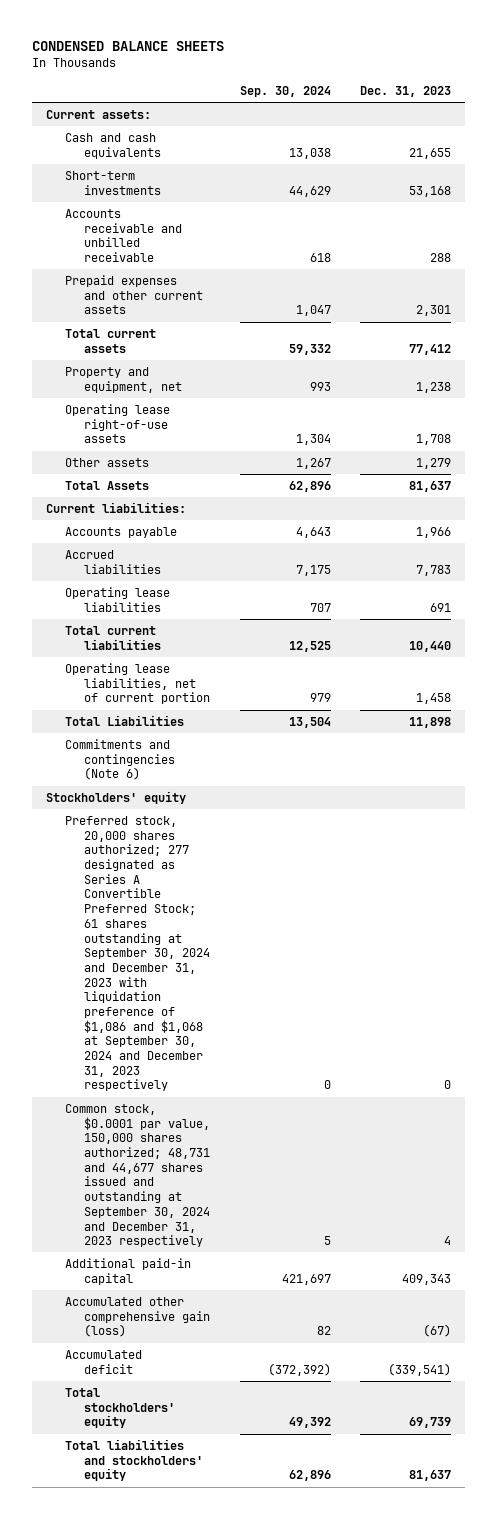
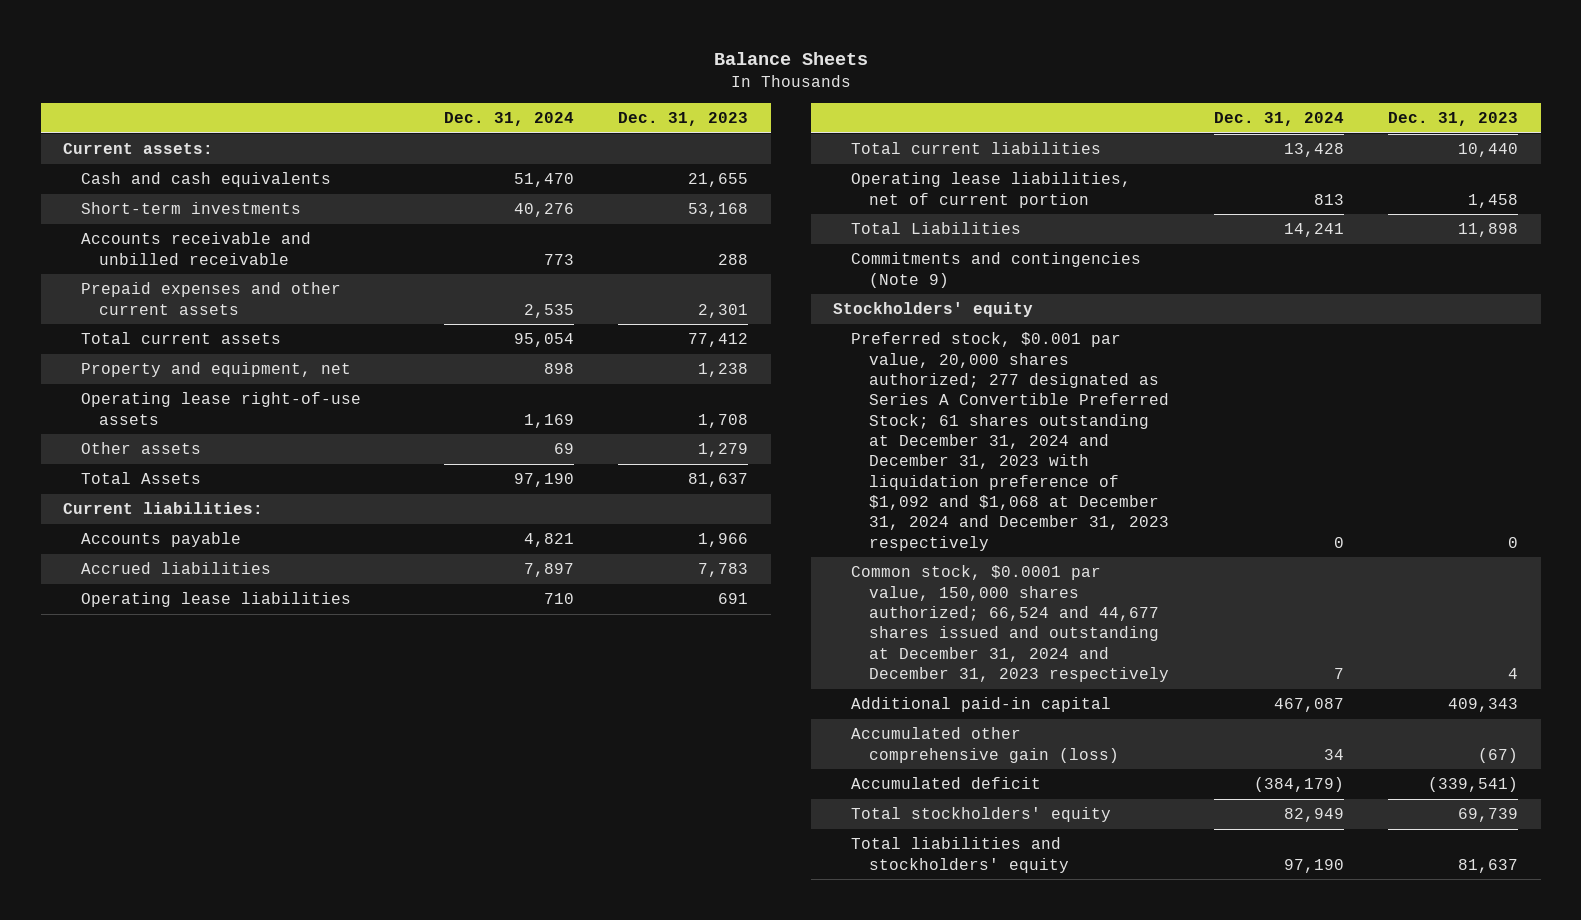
- CONDENSED BALANCE SHEETS
+ Balance Sheets
- | Sep. 30, 2024 | Dec. 31, 2023
+ | Dec. 31, 2024 | Dec. 31, 2023
- Commitments and contingencies (Note 6)
+ Commitments and contingencies (Note 9)
- Preferred stock, 20,000 shares authorized; 277 designated as Series A Convertible Preferred Stock; 61 shares outstanding at September 30, 2024 and December 31, 2023 with liquidation preference of $1,086 and $1,068 at September 30, 2024 and December 31, 2023 respectively | 0 | 0
- Common stock, $0.0001 par value, 150,000 shares authorized; 48,731 and 44,677 shares issued and outstanding at September 30, 2024 and December 31, 2023 respectively | 5 | 4
+ Preferred stock, $0.001 par value, 20,000 shares authorized; 277 designated as Series A Convertible Preferred Stock; 61 shares outstanding at December 31, 2024 and December 31, 2023 with liquidation preference of $1,092 and $1,068 at December 31, 2024 and December 31, 2023 respectively | 0 | 0
+ Common stock, $0.0001 par value, 150,000 shares authorized; 66,524 and 44,677 shares issued and outstanding at December 31, 2024 and December 31, 2023 respectively | 7 | 4

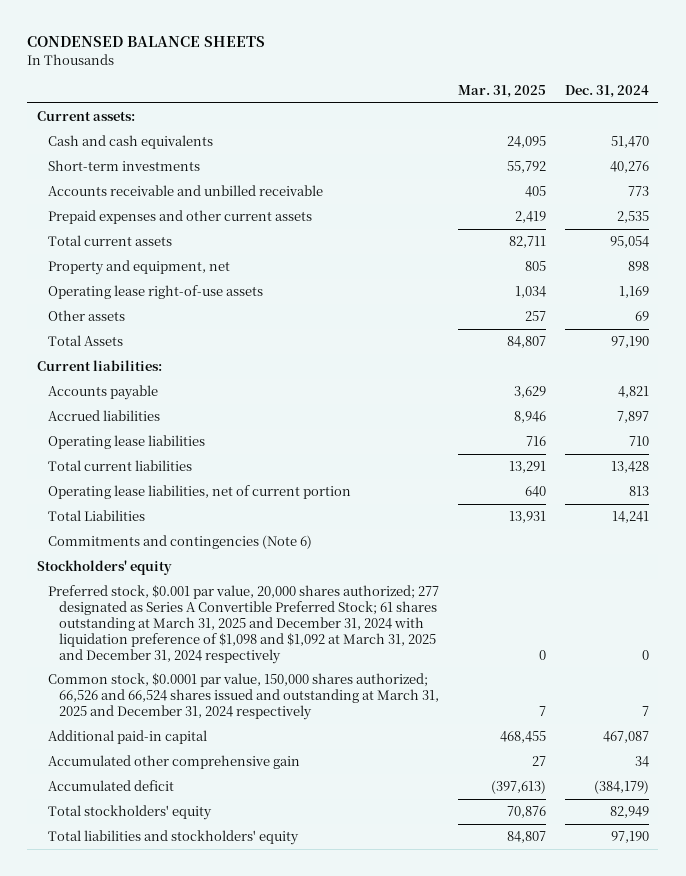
- Balance Sheets
+ CONDENSED BALANCE SHEETS
- | Dec. 31, 2024 | Dec. 31, 2023
+ | Mar. 31, 2025 | Dec. 31, 2024
- Commitments and contingencies (Note 9)
+ Commitments and contingencies (Note 6)
- Preferred stock, $0.001 par value, 20,000 shares authorized; 277 designated as Series A Convertible Preferred Stock; 61 shares outstanding at December 31, 2024 and December 31, 2023 with liquidation preference of $1,092 and $1,068 at December 31, 2024 and December 31, 2023 respectively | 0 | 0
- Common stock, $0.0001 par value, 150,000 shares authorized; 66,524 and 44,677 shares issued and outstanding at December 31, 2024 and December 31, 2023 respectively | 7 | 4
+ Preferred stock, $0.001 par value, 20,000 shares authorized; 277 designated as Series A Convertible Preferred Stock; 61 shares outstanding at March 31, 2025 and December 31, 2024 with liquidation preference of $1,098 and $1,092 at March 31, 2025 and December 31, 2024 respectively | 0 | 0
+ Common stock, $0.0001 par value, 150,000 shares authorized; 66,526 and 66,524 shares issued and outstanding at March 31, 2025 and December 31, 2024 respectively | 7 | 7
- Accumulated other comprehensive gain (loss) | 34 | (67)
+ Accumulated other comprehensive gain | 27 | 34

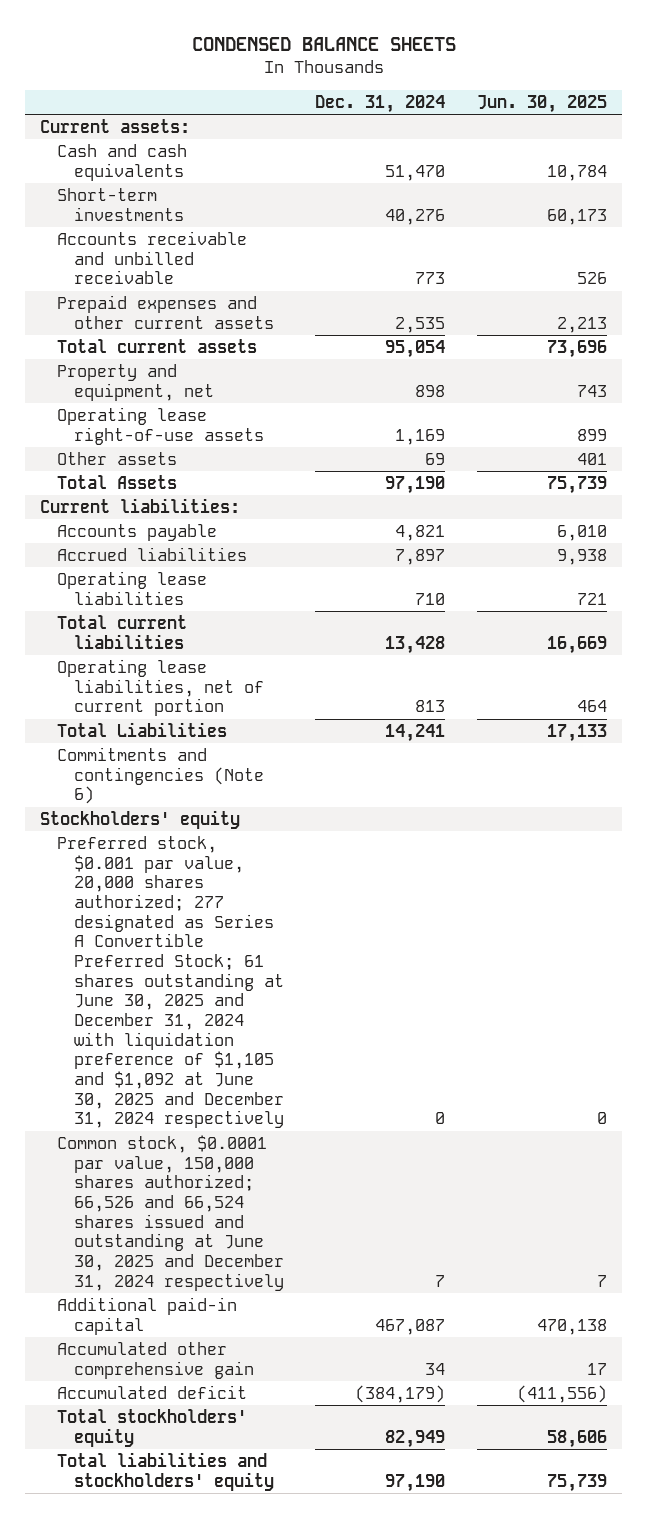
- | Mar. 31, 2025 | Dec. 31, 2024
+ | Dec. 31, 2024 | Jun. 30, 2025
- Preferred stock, $0.001 par value, 20,000 shares authorized; 277 designated as Series A Convertible Preferred Stock; 61 shares outstanding at March 31, 2025 and December 31, 2024 with liquidation preference of $1,098 and $1,092 at March 31, 2025 and December 31, 2024 respectively | 0 | 0
- Common stock, $0.0001 par value, 150,000 shares authorized; 66,526 and 66,524 shares issued and outstanding at March 31, 2025 and December 31, 2024 respectively | 7 | 7
+ Preferred stock, $0.001 par value, 20,000 shares authorized; 277 designated as Series A Convertible Preferred Stock; 61 shares outstanding at June 30, 2025 and December 31, 2024 with liquidation preference of $1,105 and $1,092 at June 30, 2025 and December 31, 2024 respectively | 0 | 0
+ Common stock, $0.0001 par value, 150,000 shares authorized; 66,526 and 66,524 shares issued and outstanding at June 30, 2025 and December 31, 2024 respectively | 7 | 7

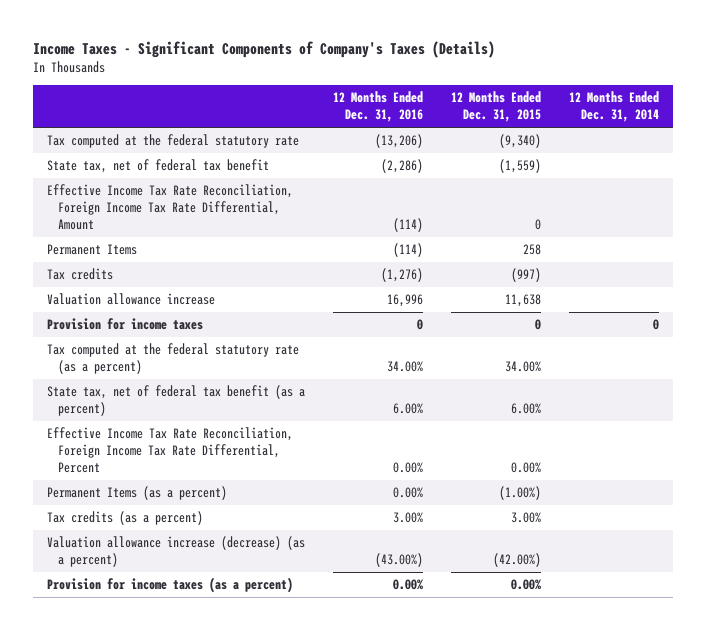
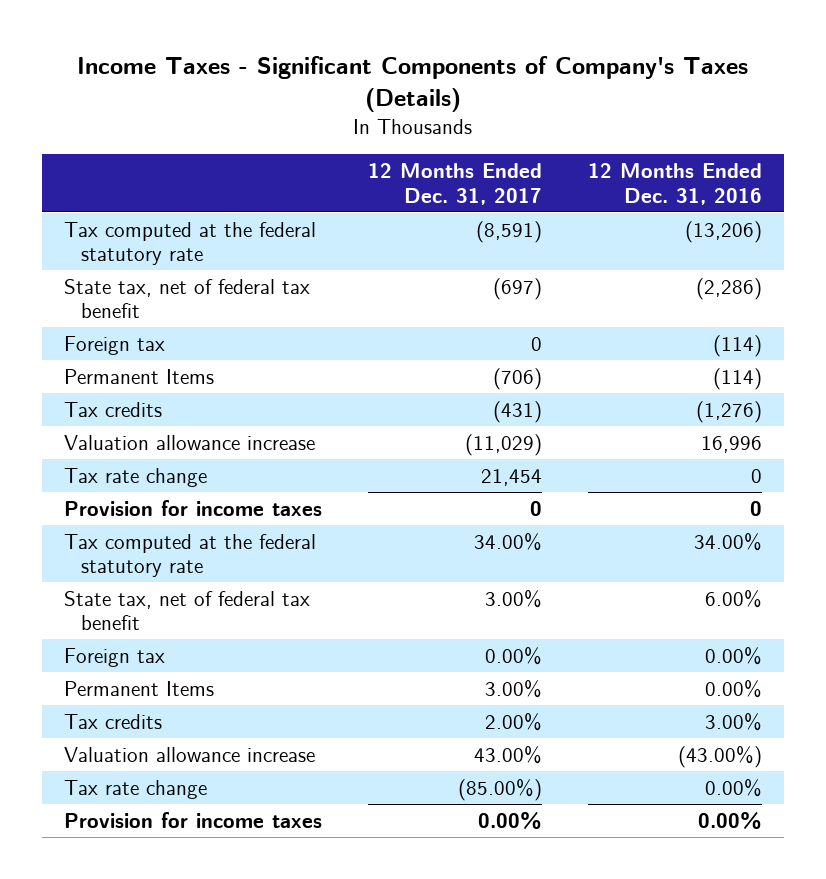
- | 12 Months Ended Dec. 31, 2016 | 12 Months Ended Dec. 31, 2015 | 12 Months Ended Dec. 31, 2014
+ | 12 Months Ended Dec. 31, 2017 | 12 Months Ended Dec. 31, 2016
- Effective Income Tax Rate Reconciliation, Foreign Income Tax Rate Differential, Amount | (114) | 0 |
+ Foreign tax | 0 | (114)
+ Tax rate change | 21,454 | 0
- Tax computed at the federal statutory rate (as a percent) | 34.00% | 34.00% |
- State tax, net of federal tax benefit (as a percent) | 6.00% | 6.00% |
- Effective Income Tax Rate Reconciliation, Foreign Income Tax Rate Differential, Percent | 0.00% | 0.00% |
- Permanent Items (as a percent) | 0.00% | (1.00%) |
- Tax credits (as a percent) | 3.00% | 3.00% |
- Valuation allowance increase (decrease) (as a percent) | (43.00%) | (42.00%) |
- Provision for income taxes (as a percent) | 0.00% | 0.00% |
+ Tax computed at the federal statutory rate | 34.00% | 34.00%
+ State tax, net of federal tax benefit | 3.00% | 6.00%
+ Foreign tax | 0.00% | 0.00%
+ Permanent Items | 3.00% | 0.00%
+ Tax credits | 2.00% | 3.00%
+ Valuation allowance increase | 43.00% | (43.00%)
+ Tax rate change | (85.00%) | 0.00%
+ Provision for income taxes | 0.00% | 0.00%

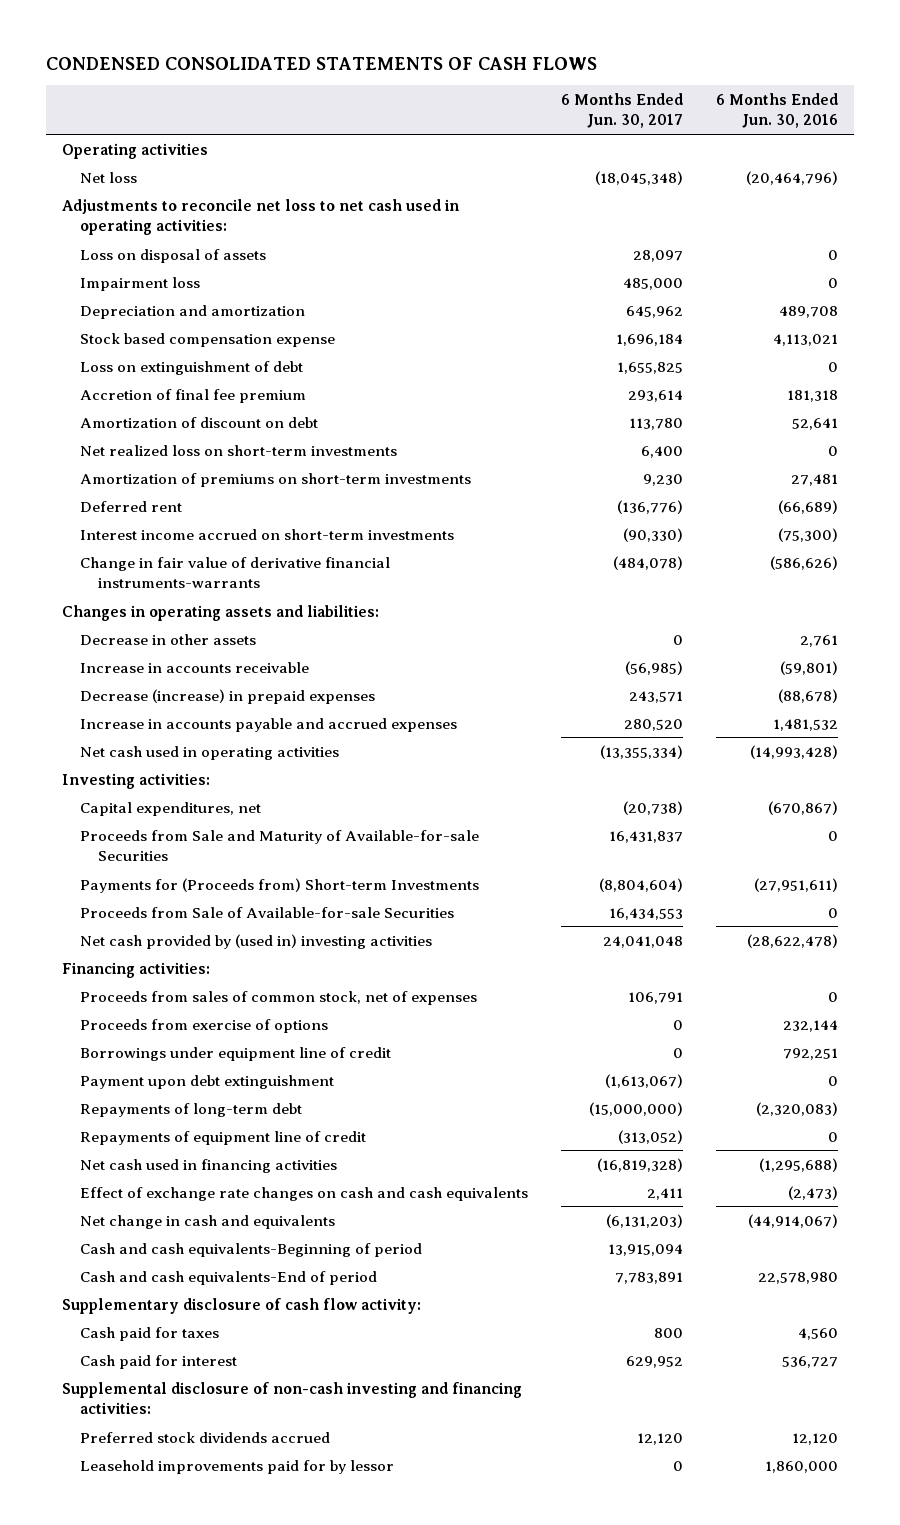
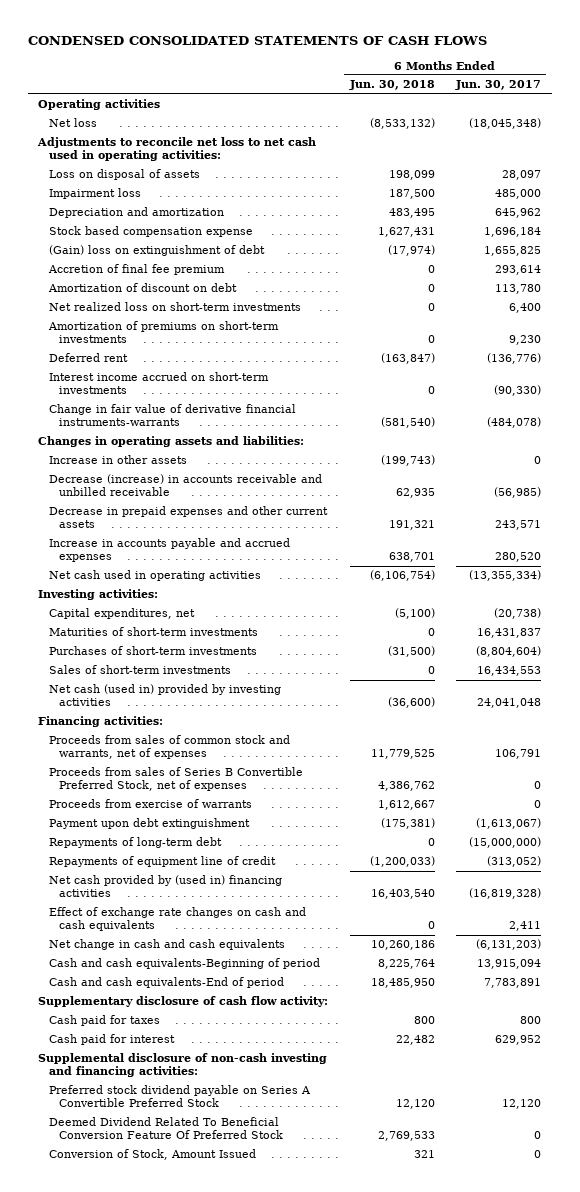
- | 6 Months Ended Jun. 30, 2017 | 6 Months Ended Jun. 30, 2016
+ | 6 Months Ended Jun. 30, 2018 | 6 Months Ended Jun. 30, 2017
- Loss on extinguishment of debt | 1,655,825 | 0
+ (Gain) loss on extinguishment of debt | (17,974) | 1,655,825
- Decrease in other assets | 0 | 2,761
- Increase in accounts receivable | (56,985) | (59,801)
- Decrease (increase) in prepaid expenses | 243,571 | (88,678)
+ Increase in other assets | (199,743) | 0
+ Decrease (increase) in accounts receivable and unbilled receivable | 62,935 | (56,985)
+ Decrease in prepaid expenses and other current assets | 191,321 | 243,571
- Proceeds from Sale and Maturity of Available-for-sale Securities | 16,431,837 | 0
- Payments for (Proceeds from) Short-term Investments | (8,804,604) | (27,951,611)
- Proceeds from Sale of Available-for-sale Securities | 16,434,553 | 0
- Net cash provided by (used in) investing activities | 24,041,048 | (28,622,478)
+ Maturities of short-term investments | 0 | 16,431,837
+ Purchases of short-term investments | (31,500) | (8,804,604)
+ Sales of short-term investments | 0 | 16,434,553
+ Net cash (used in) provided by investing activities | (36,600) | 24,041,048
- Proceeds from sales of common stock, net of expenses | 106,791 | 0
- Proceeds from exercise of options | 0 | 232,144
- Borrowings under equipment line of credit | 0 | 792,251
+ Proceeds from sales of common stock and warrants, net of expenses | 11,779,525 | 106,791
+ Proceeds from sales of Series B Convertible Preferred Stock, net of expenses | 4,386,762 | 0
+ Proceeds from exercise of warrants | 1,612,667 | 0
- Net cash used in financing activities | (16,819,328) | (1,295,688)
+ Net cash provided by (used in) financing activities | 16,403,540 | (16,819,328)
- Net change in cash and equivalents | (6,131,203) | (44,914,067)
+ Net change in cash and cash equivalents | 10,260,186 | (6,131,203)
- Preferred stock dividends accrued | 12,120 | 12,120
- Leasehold improvements paid for by lessor | 0 | 1,860,000
+ Preferred stock dividend payable on Series A Convertible Preferred Stock | 12,120 | 12,120
+ Deemed Dividend Related To Beneficial Conversion Feature Of Preferred Stock | 2,769,533 | 0
+ Conversion of Stock, Amount Issued | 321 | 0

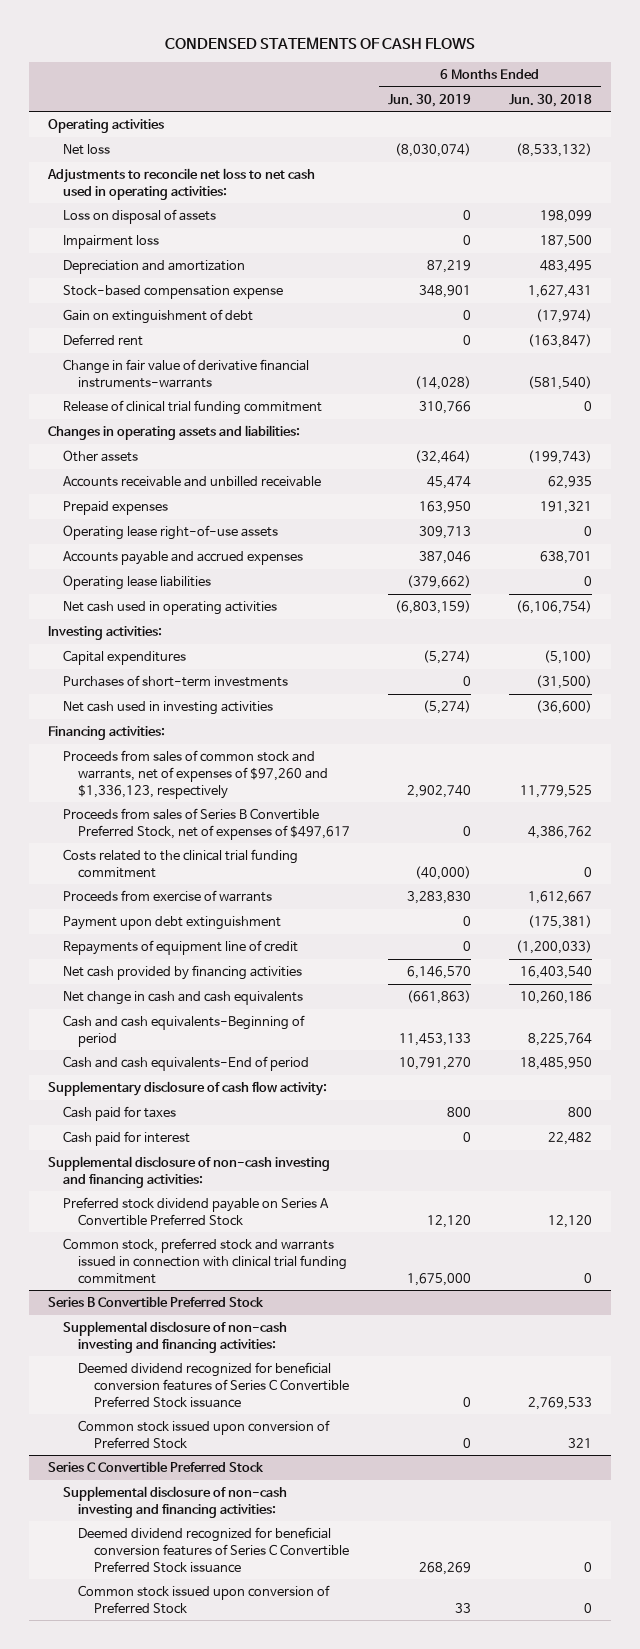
- CONDENSED CONSOLIDATED STATEMENTS OF CASH FLOWS
+ CONDENSED STATEMENTS OF CASH FLOWS
- | 6 Months Ended Jun. 30, 2018 | 6 Months Ended Jun. 30, 2017
+ | 6 Months Ended Jun. 30, 2019 | 6 Months Ended Jun. 30, 2018
- Stock based compensation expense | 1,627,431 | 1,696,184
- (Gain) loss on extinguishment of debt | (17,974) | 1,655,825
- Accretion of final fee premium | 0 | 293,614
- Amortization of discount on debt | 0 | 113,780
- Net realized loss on short-term investments | 0 | 6,400
- Amortization of premiums on short-term investments | 0 | 9,230
+ Stock-based compensation expense | 348,901 | 1,627,431
+ Gain on extinguishment of debt | 0 | (17,974)
- Interest income accrued on short-term investments | 0 | (90,330)
+ Release of clinical trial funding commitment | 310,766 | 0
- Increase in other assets | (199,743) | 0
- Decrease (increase) in accounts receivable and unbilled receivable | 62,935 | (56,985)
- Decrease in prepaid expenses and other current assets | 191,321 | 243,571
- Increase in accounts payable and accrued expenses | 638,701 | 280,520
+ Other assets | (32,464) | (199,743)
+ Accounts receivable and unbilled receivable | 45,474 | 62,935
+ Prepaid expenses | 163,950 | 191,321
+ Operating lease right-of-use assets | 309,713 | 0
+ Accounts payable and accrued expenses | 387,046 | 638,701
+ Operating lease liabilities | (379,662) | 0
- Capital expenditures, net | (5,100) | (20,738)
- Maturities of short-term investments | 0 | 16,431,837
+ Capital expenditures | (5,274) | (5,100)
- Sales of short-term investments | 0 | 16,434,553
- Net cash (used in) provided by investing activities | (36,600) | 24,041,048
+ Net cash used in investing activities | (5,274) | (36,600)
- Proceeds from sales of common stock and warrants, net of expenses | 11,779,525 | 106,791
- Proceeds from sales of Series B Convertible Preferred Stock, net of expenses | 4,386,762 | 0
+ Proceeds from sales of common stock and warrants, net of expenses of $97,260 and $1,336,123, respectively | 2,902,740 | 11,779,525
+ Proceeds from sales of Series B Convertible Preferred Stock, net of expenses of $497,617 | 0 | 4,386,762
+ Costs related to the clinical trial funding commitment | (40,000) | 0
- Repayments of long-term debt | 0 | (15,000,000)
- Net cash provided by (used in) financing activities | 16,403,540 | (16,819,328)
- Effect of exchange rate changes on cash and cash equivalents | 0 | 2,411
+ Net cash provided by financing activities | 6,146,570 | 16,403,540
- Deemed Dividend Related To Beneficial Conversion Feature Of Preferred Stock | 2,769,533 | 0
- Conversion of Stock, Amount Issued | 321 | 0
+ Common stock, preferred stock and warrants issued in connection with clinical trial funding commitment | 1,675,000 | 0
+ Series B Convertible Preferred Stock
+ Supplemental disclosure of non-cash investing and financing activities:
+ Deemed dividend recognized for beneficial conversion features of Series C Convertible Preferred Stock issuance | 0 | 2,769,533
+ Common stock issued upon conversion of Preferred Stock | 0 | 321
+ Series C Convertible Preferred Stock
+ Supplemental disclosure of non-cash investing and financing activities:
+ Deemed dividend recognized for beneficial conversion features of Series C Convertible Preferred Stock issuance | 268,269 | 0
+ Common stock issued upon conversion of Preferred Stock | 33 | 0

